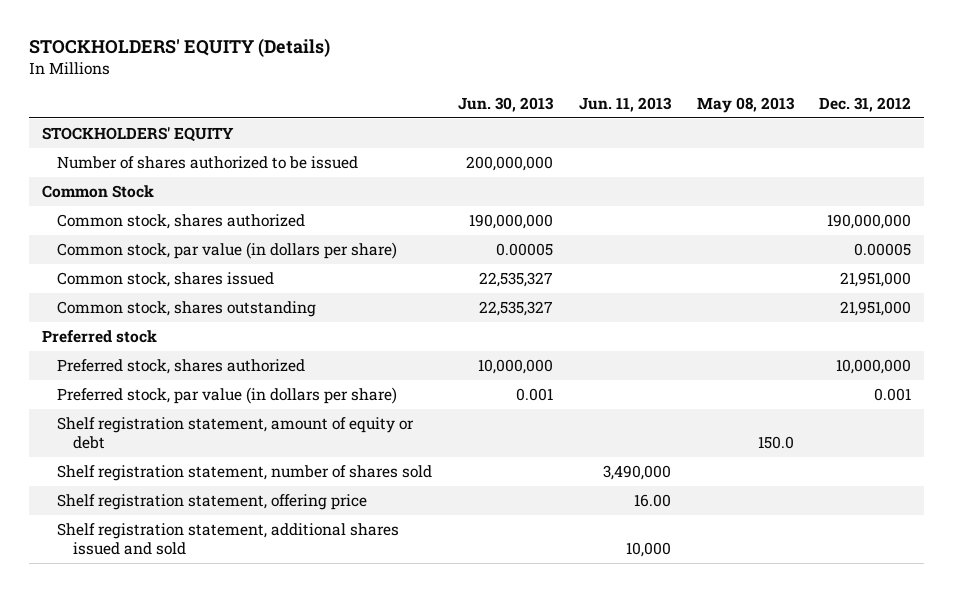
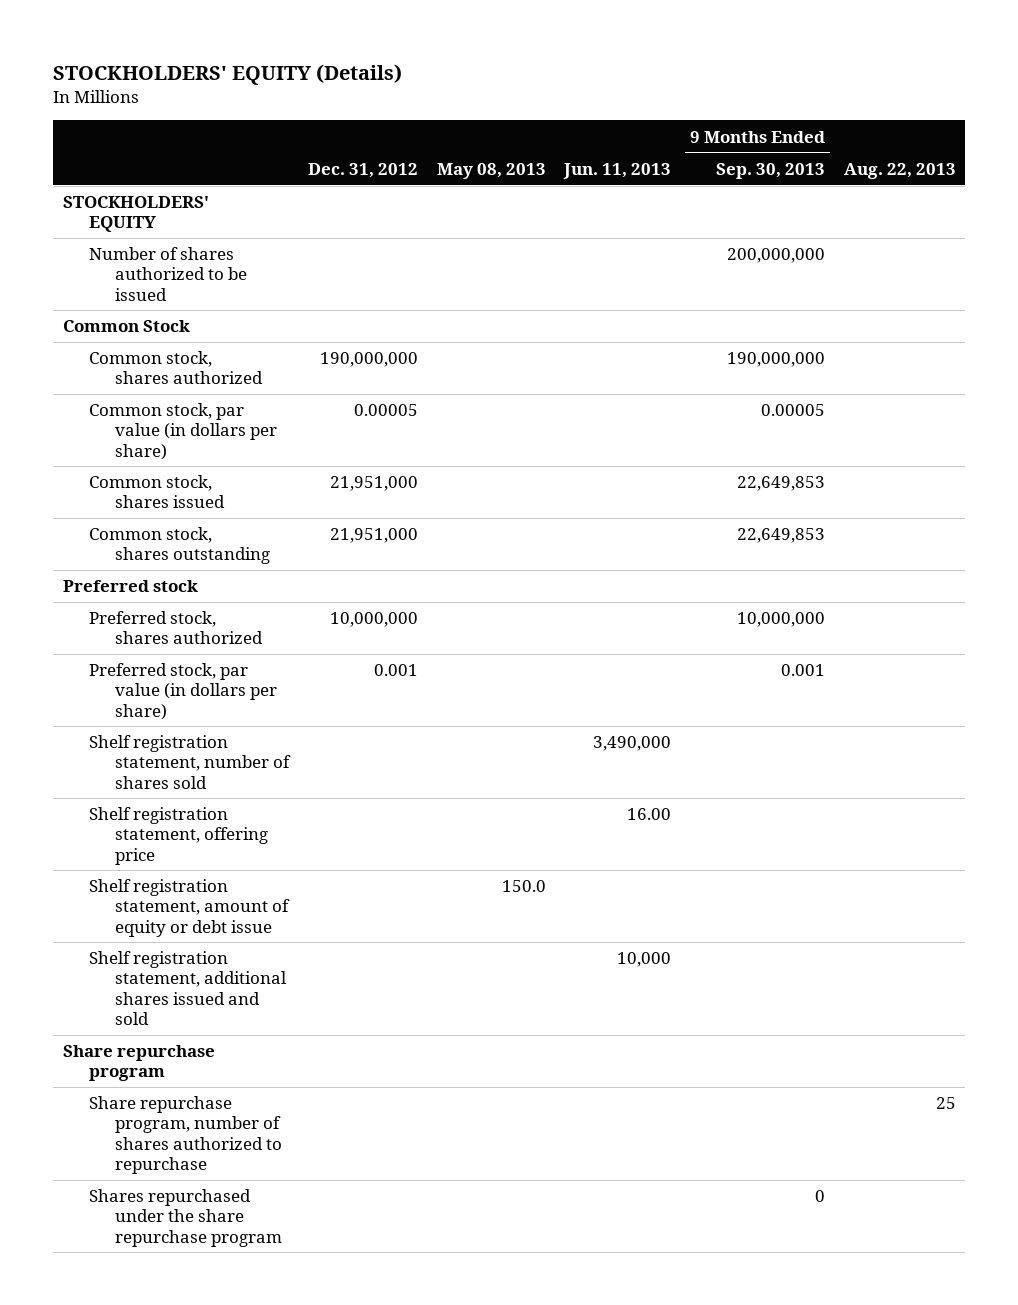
- | Jun. 30, 2013 | Jun. 11, 2013 | May 08, 2013 | Dec. 31, 2012
+ | Dec. 31, 2012 | May 08, 2013 | Jun. 11, 2013 | 9 Months Ended Sep. 30, 2013 | Aug. 22, 2013
- Shelf registration statement, amount of equity or debt | | | 150.0 |
+ Shelf registration statement, amount of equity or debt issue | | 150.0 | | |
+ Share repurchase program
+ Share repurchase program, number of shares authorized to repurchase | | | | | 25
+ Shares repurchased under the share repurchase program | | | | 0 |

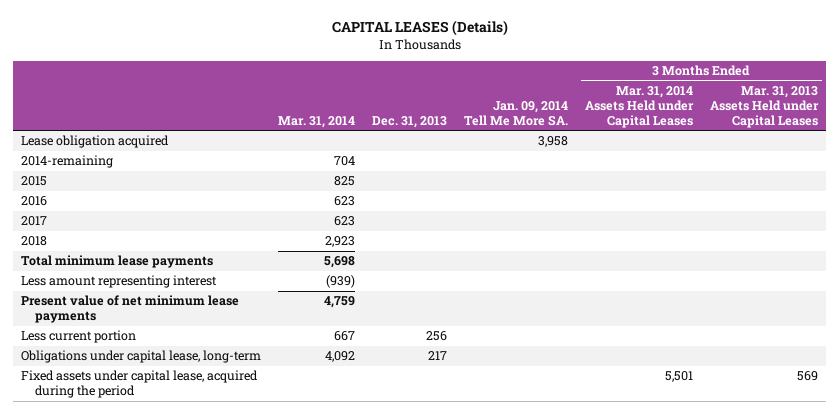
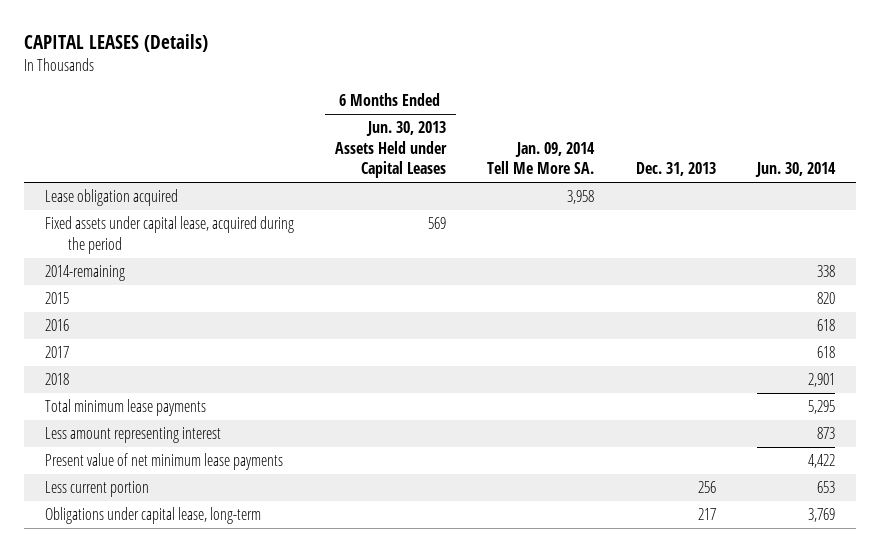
- | Mar. 31, 2014 | Dec. 31, 2013 | Jan. 09, 2014 Tell Me More SA. | 3 Months Ended Mar. 31, 2014 Assets Held under Capital Leases | 3 Months Ended Mar. 31, 2013 Assets Held under Capital Leases
+ | 6 Months Ended Jun. 30, 2013 Assets Held under Capital Leases | Jan. 09, 2014 Tell Me More SA. | Dec. 31, 2013 | Jun. 30, 2014
moved up: Fixed assets under capital lease, acquired during the period | 569 | | |

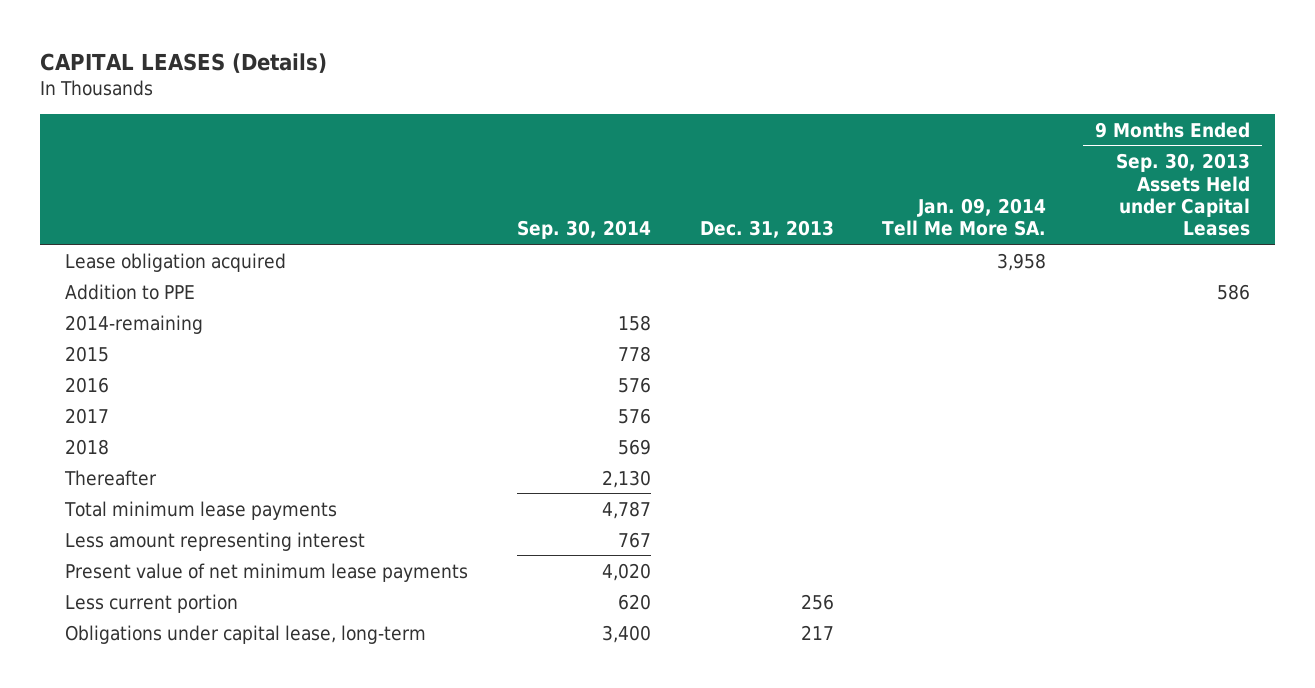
- | 6 Months Ended Jun. 30, 2013 Assets Held under Capital Leases | Jan. 09, 2014 Tell Me More SA. | Dec. 31, 2013 | Jun. 30, 2014
+ | Sep. 30, 2014 | Dec. 31, 2013 | Jan. 09, 2014 Tell Me More SA. | 9 Months Ended Sep. 30, 2013 Assets Held under Capital Leases
- Fixed assets under capital lease, acquired during the period | 569 | | |
+ Addition to PPE | | | | 586
+ Thereafter | 2,130 | | |

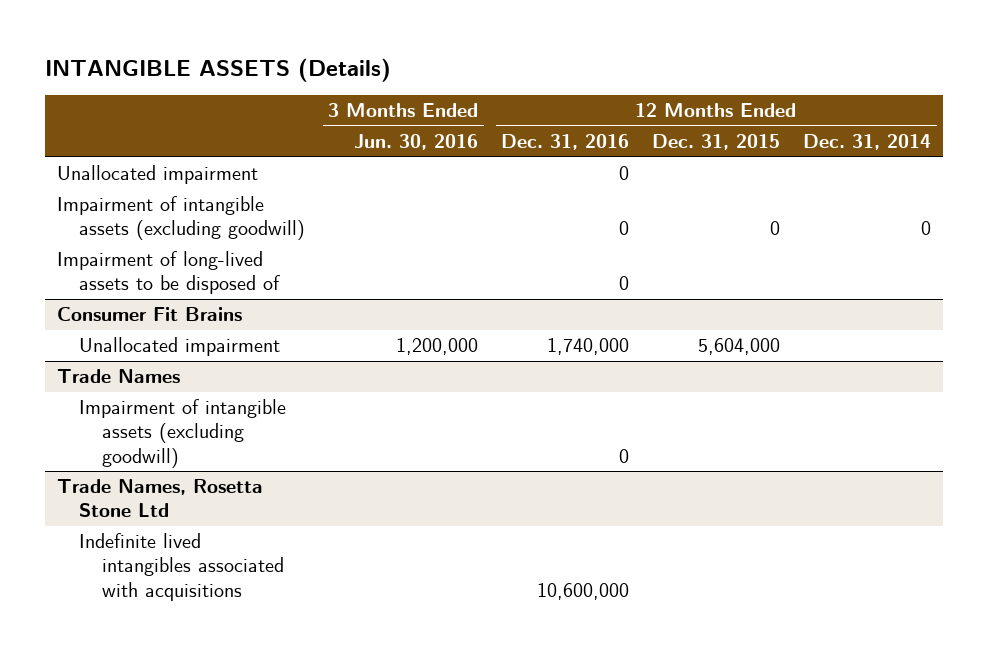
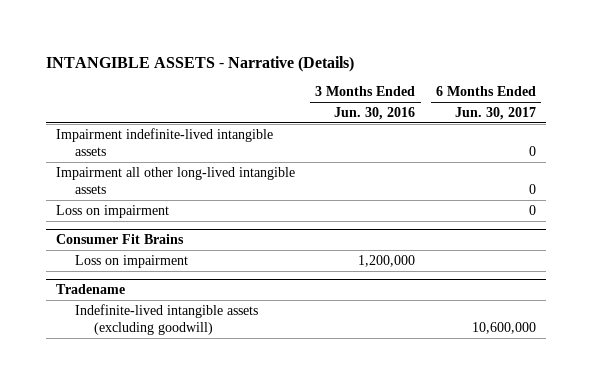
- INTANGIBLE ASSETS (Details)
+ INTANGIBLE ASSETS - Narrative (Details)
- | 3 Months Ended Jun. 30, 2016 | 12 Months Ended Dec. 31, 2016 | 12 Months Ended Dec. 31, 2015 | 12 Months Ended Dec. 31, 2014
+ | 3 Months Ended Jun. 30, 2016 | 6 Months Ended Jun. 30, 2017
- Unallocated impairment | | 0 | |
- Impairment of intangible assets (excluding goodwill) | | 0 | 0 | 0
- Impairment of long-lived assets to be disposed of | | 0 | |
+ Impairment indefinite-lived intangible assets | | 0
+ Impairment all other long-lived intangible assets | | 0
+ Loss on impairment | | 0
@ Consumer Fit Brains
- Unallocated impairment | 1,200,000 | 1,740,000 | 5,604,000 |
- Trade Names
- Impairment of intangible assets (excluding goodwill) | | 0 | |
- Trade Names, Rosetta Stone Ltd
- Indefinite lived intangibles associated with acquisitions | | 10,600,000 | |
@ Consumer Fit Brains
+ Loss on impairment | 1,200,000 |
+ Tradename
+ Indefinite-lived intangible assets (excluding goodwill) | | 10,600,000

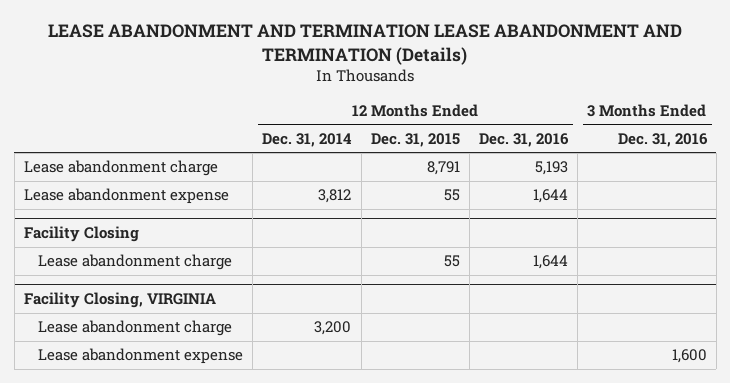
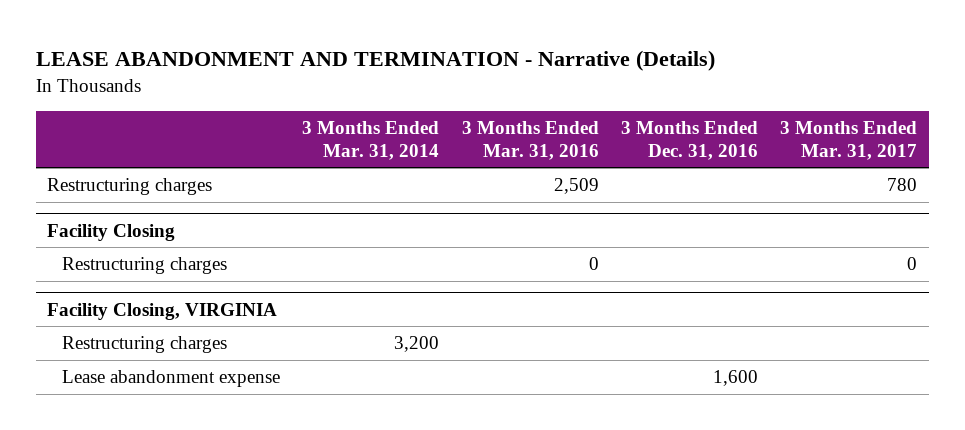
- LEASE ABANDONMENT AND TERMINATION LEASE ABANDONMENT AND TERMINATION (Details)
+ LEASE ABANDONMENT AND TERMINATION - Narrative (Details)
- | 12 Months Ended Dec. 31, 2014 | 12 Months Ended Dec. 31, 2015 | 12 Months Ended Dec. 31, 2016 | 3 Months Ended Dec. 31, 2016
+ | 3 Months Ended Mar. 31, 2014 | 3 Months Ended Mar. 31, 2016 | 3 Months Ended Dec. 31, 2016 | 3 Months Ended Mar. 31, 2017
- Lease abandonment charge | | 8,791 | 5,193 |
- Lease abandonment expense | 3,812 | 55 | 1,644 |
+ Restructuring charges | | 2,509 | | 780
@ Facility Closing
- Lease abandonment charge | | 55 | 1,644 |
+ Restructuring charges | | 0 | | 0
@ Facility Closing, VIRGINIA
- Lease abandonment charge | 3,200 | | |
+ Restructuring charges | 3,200 | | |

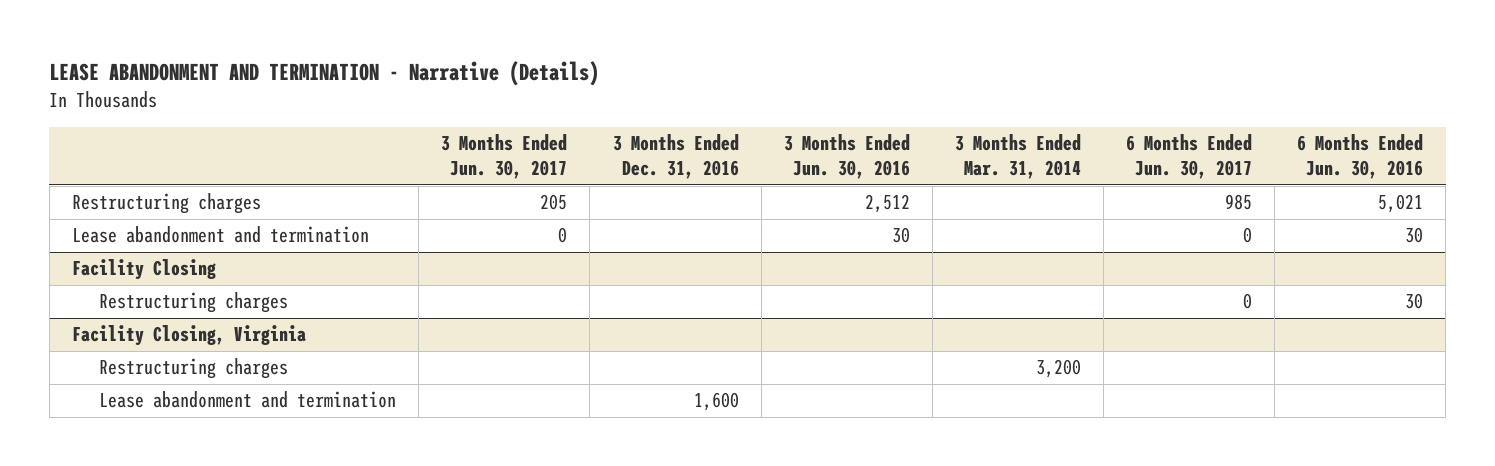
- | 3 Months Ended Mar. 31, 2014 | 3 Months Ended Mar. 31, 2016 | 3 Months Ended Dec. 31, 2016 | 3 Months Ended Mar. 31, 2017
+ | 3 Months Ended Jun. 30, 2017 | 3 Months Ended Dec. 31, 2016 | 3 Months Ended Jun. 30, 2016 | 3 Months Ended Mar. 31, 2014 | 6 Months Ended Jun. 30, 2017 | 6 Months Ended Jun. 30, 2016
+ Lease abandonment and termination | 0 | | 30 | | 0 | 30
- Facility Closing, VIRGINIA
+ Facility Closing, Virginia
- Lease abandonment expense | | | 1,600 |
+ Lease abandonment and termination | | 1,600 | | | |

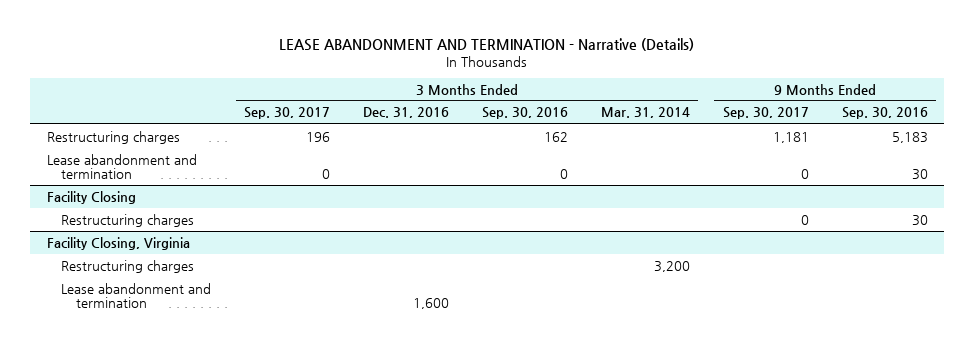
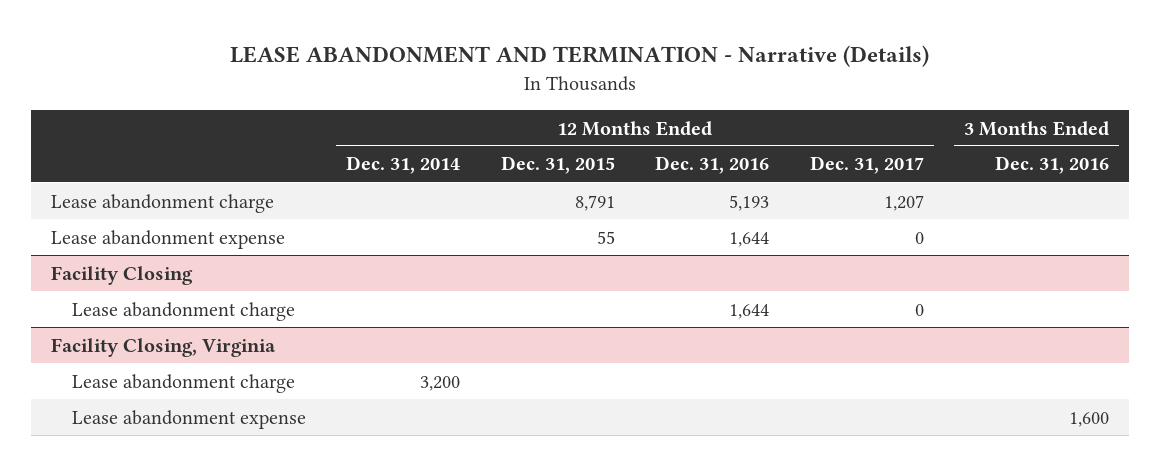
- | 3 Months Ended Sep. 30, 2017 | 3 Months Ended Dec. 31, 2016 | 3 Months Ended Sep. 30, 2016 | 3 Months Ended Mar. 31, 2014 | 9 Months Ended Sep. 30, 2017 | 9 Months Ended Sep. 30, 2016
+ | 12 Months Ended Dec. 31, 2014 | 12 Months Ended Dec. 31, 2015 | 12 Months Ended Dec. 31, 2016 | 12 Months Ended Dec. 31, 2017 | 3 Months Ended Dec. 31, 2016
- Restructuring charges | 196 | | 162 | | 1,181 | 5,183
- Lease abandonment and termination | 0 | | 0 | | 0 | 30
+ Lease abandonment charge | | 8,791 | 5,193 | 1,207 |
+ Lease abandonment expense | | 55 | 1,644 | 0 |
@ Facility Closing
- Restructuring charges | | | | | 0 | 30
+ Lease abandonment charge | | | 1,644 | 0 |
@ Facility Closing, Virginia
- Restructuring charges | | | | 3,200 | |
- Lease abandonment and termination | | 1,600 | | | |
+ Lease abandonment charge | 3,200 | | | |
+ Lease abandonment expense | | | | | 1,600

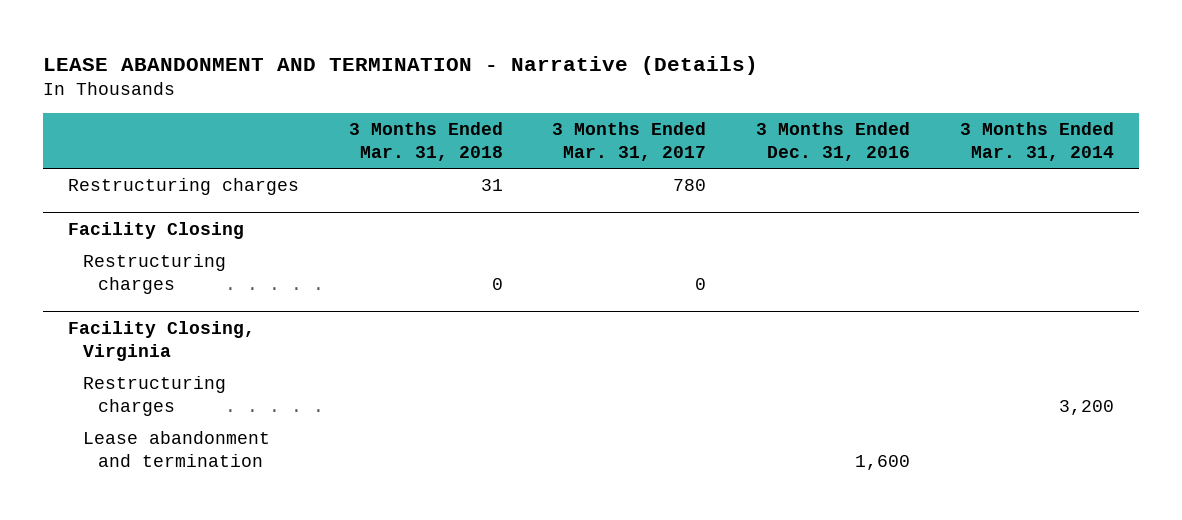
- | 12 Months Ended Dec. 31, 2014 | 12 Months Ended Dec. 31, 2015 | 12 Months Ended Dec. 31, 2016 | 12 Months Ended Dec. 31, 2017 | 3 Months Ended Dec. 31, 2016
+ | 3 Months Ended Mar. 31, 2018 | 3 Months Ended Mar. 31, 2017 | 3 Months Ended Dec. 31, 2016 | 3 Months Ended Mar. 31, 2014
- Lease abandonment charge | | 8,791 | 5,193 | 1,207 |
- Lease abandonment expense | | 55 | 1,644 | 0 |
+ Restructuring charges | 31 | 780 | |
@ Facility Closing
- Lease abandonment charge | | | 1,644 | 0 |
+ Restructuring charges | 0 | 0 | |
@ Facility Closing, Virginia
- Lease abandonment charge | 3,200 | | | |
- Lease abandonment expense | | | | | 1,600
+ Restructuring charges | | | | 3,200
+ Lease abandonment and termination | | | 1,600 |

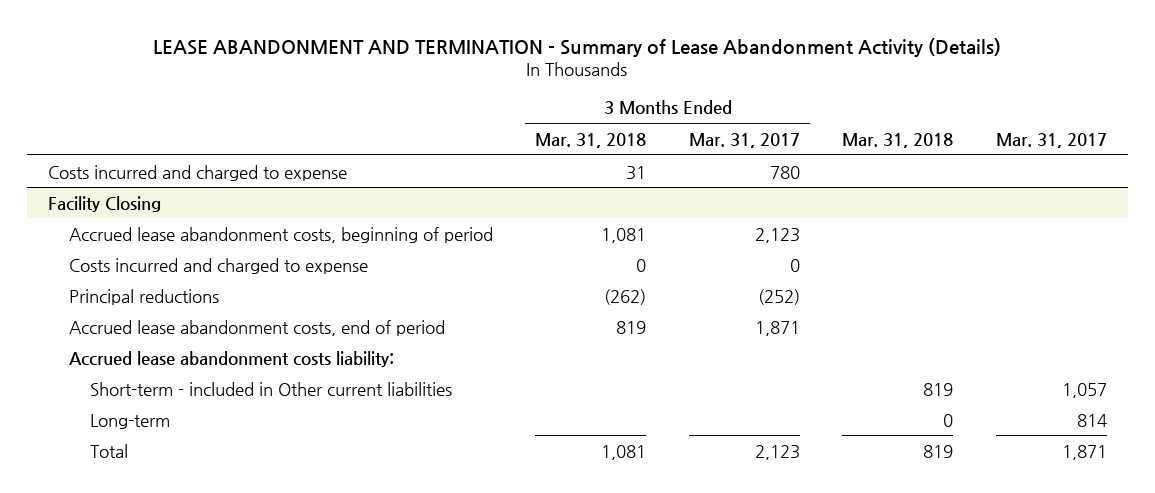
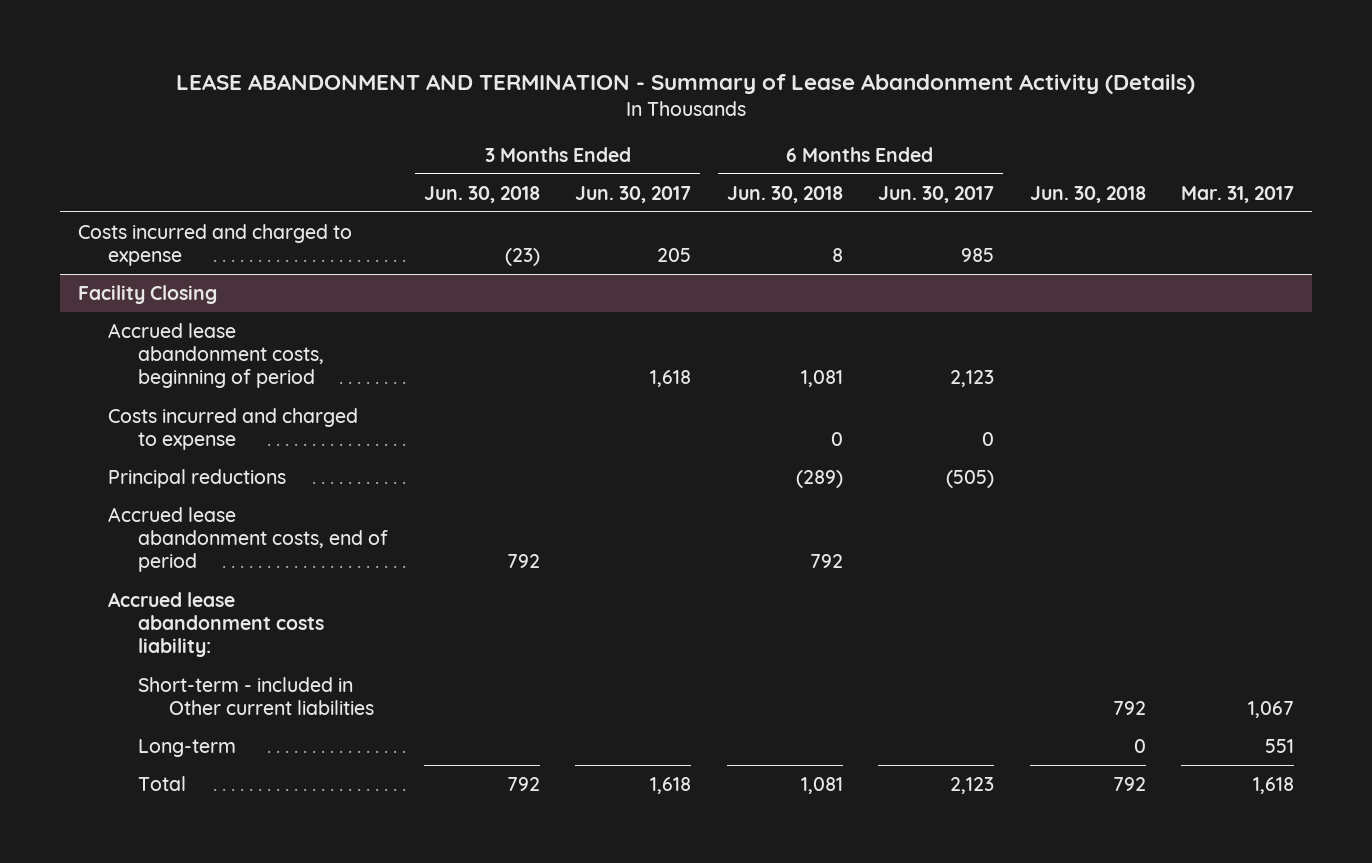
- | 3 Months Ended Mar. 31, 2018 | 3 Months Ended Mar. 31, 2017 | Mar. 31, 2018 | Mar. 31, 2017
+ | 3 Months Ended Jun. 30, 2018 | 3 Months Ended Jun. 30, 2017 | 6 Months Ended Jun. 30, 2018 | 6 Months Ended Jun. 30, 2017 | Jun. 30, 2018 | Mar. 31, 2017
@ Facility Closing
- Short-term - included in Other current liabilities | | | 819 | 1,057
- Long-term | | | 0 | 814
- Total | 1,081 | 2,123 | 819 | 1,871
+ Short-term - included in Other current liabilities | | | | | 792 | 1,067
+ Long-term | | | | | 0 | 551
+ Total | 792 | 1,618 | 1,081 | 2,123 | 792 | 1,618

